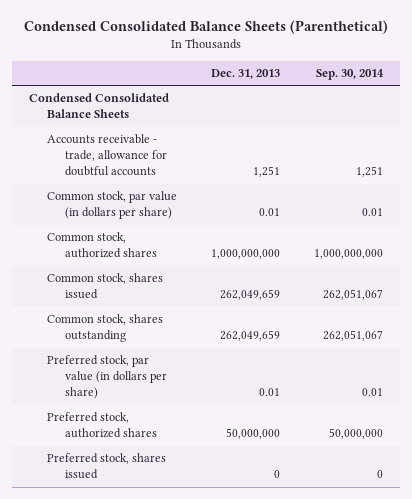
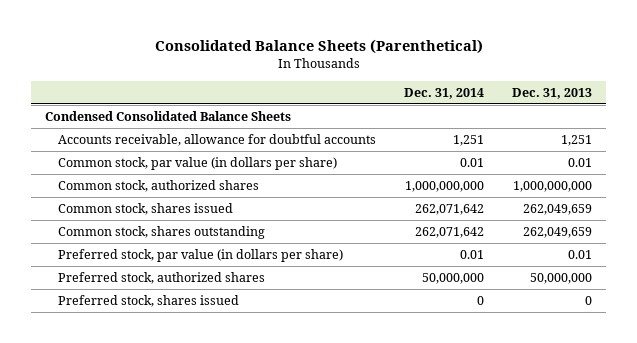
- Condensed Consolidated Balance Sheets (Parenthetical)
+ Consolidated Balance Sheets (Parenthetical)
- | Dec. 31, 2013 | Sep. 30, 2014
+ | Dec. 31, 2014 | Dec. 31, 2013
- Accounts receivable - trade, allowance for doubtful accounts | 1,251 | 1,251
+ Accounts receivable, allowance for doubtful accounts | 1,251 | 1,251

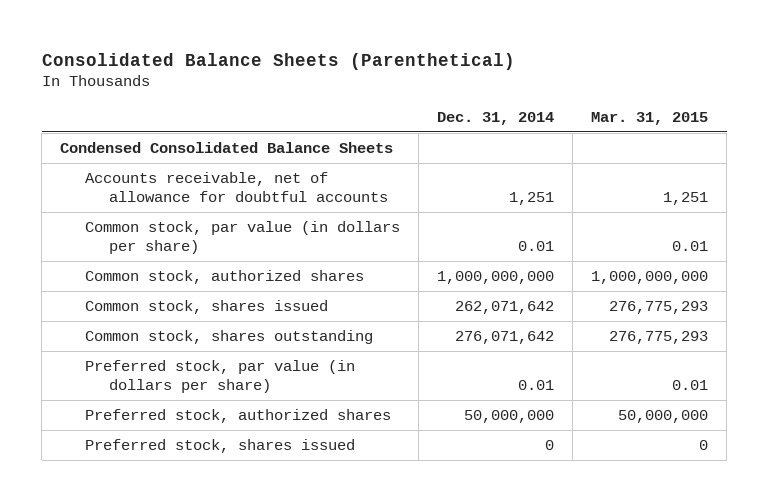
- | Dec. 31, 2014 | Dec. 31, 2013
+ | Dec. 31, 2014 | Mar. 31, 2015
- Accounts receivable, allowance for doubtful accounts | 1,251 | 1,251
+ Accounts receivable, net of allowance for doubtful accounts | 1,251 | 1,251
- Common stock, shares outstanding | 262,071,642 | 262,049,659
+ Common stock, shares outstanding | 276,071,642 | 276,775,293

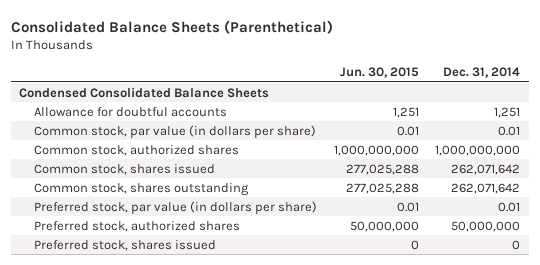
- | Dec. 31, 2014 | Mar. 31, 2015
+ | Jun. 30, 2015 | Dec. 31, 2014
- Accounts receivable, net of allowance for doubtful accounts | 1,251 | 1,251
+ Allowance for doubtful accounts | 1,251 | 1,251
- Common stock, shares outstanding | 276,071,642 | 276,775,293
+ Common stock, shares outstanding | 277,025,288 | 262,071,642

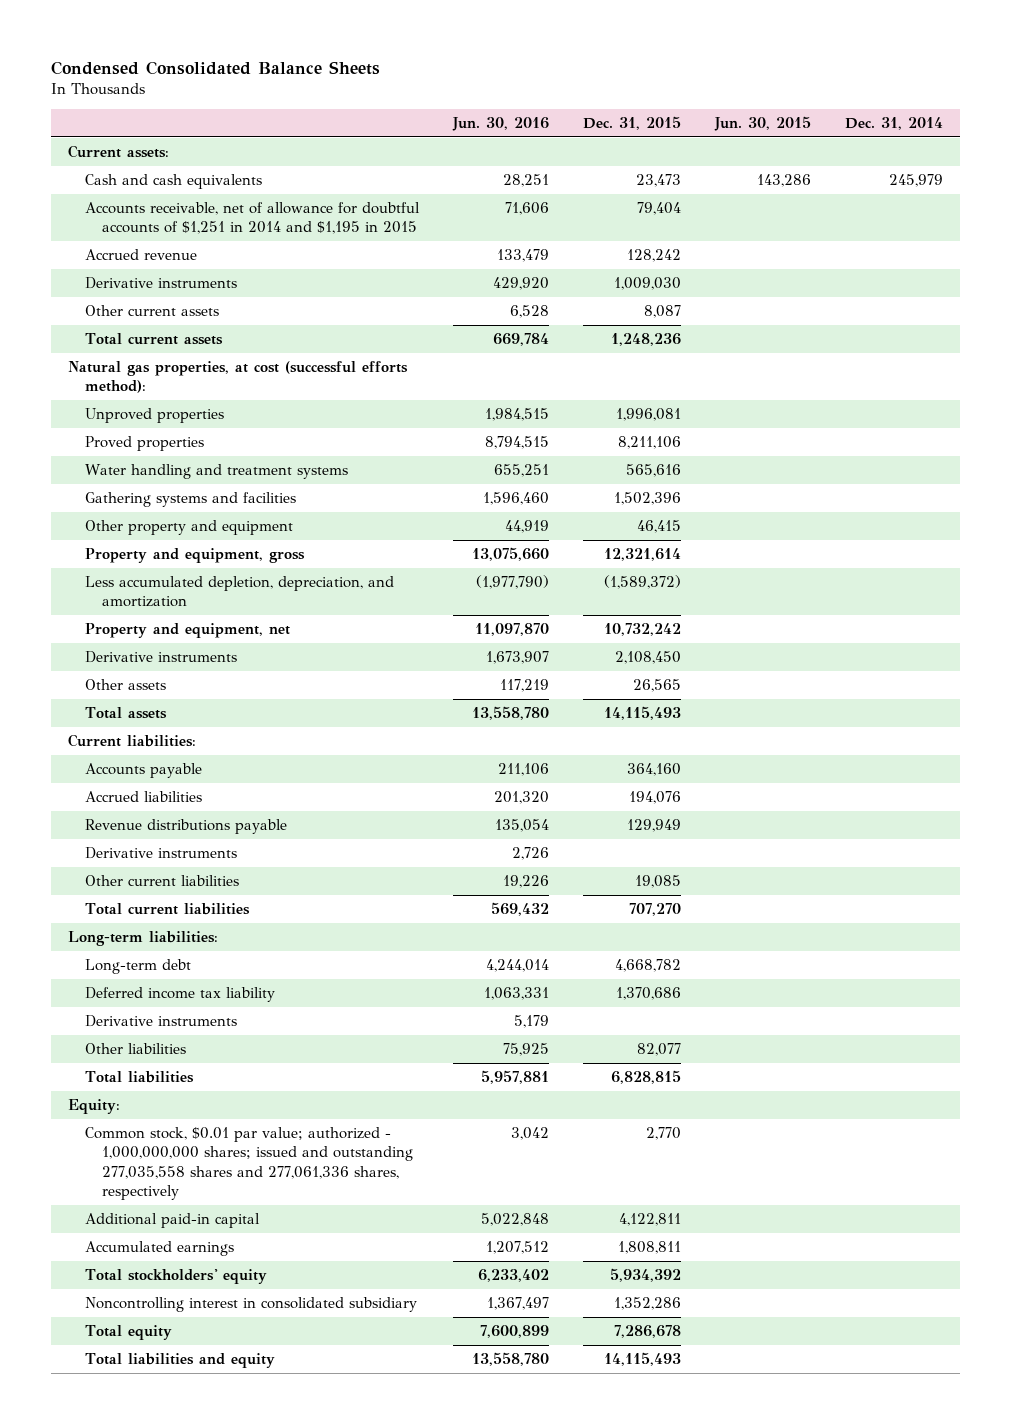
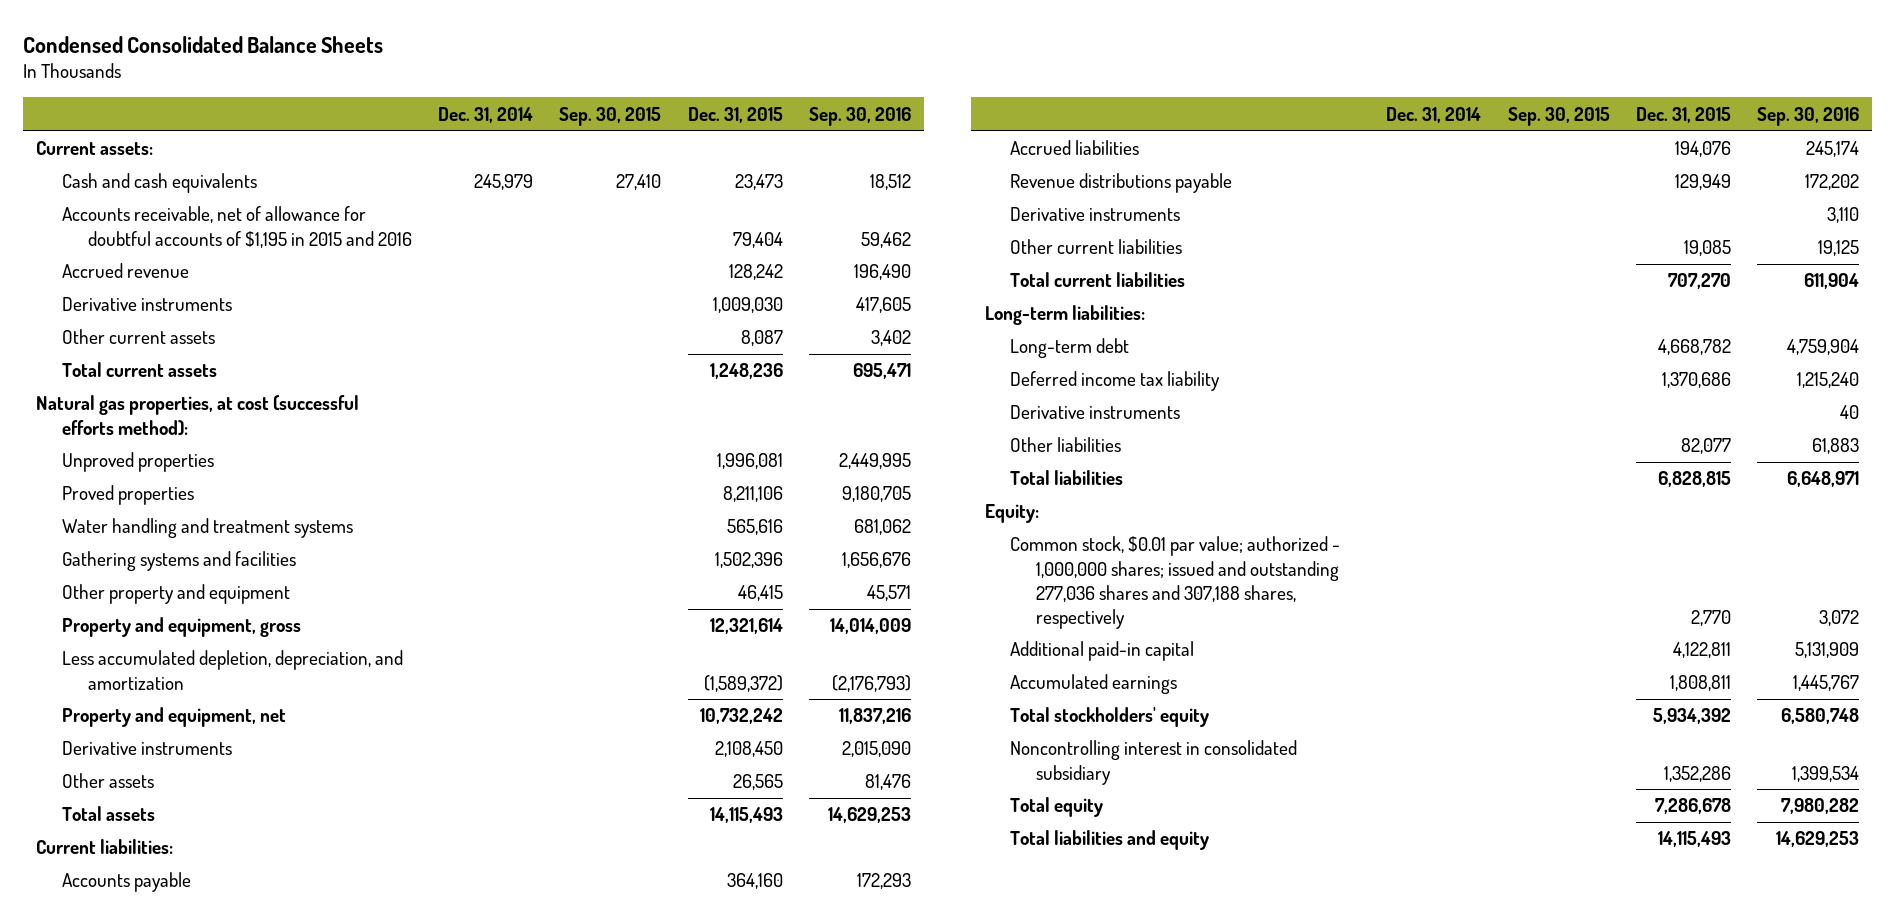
- | Jun. 30, 2016 | Dec. 31, 2015 | Jun. 30, 2015 | Dec. 31, 2014
+ | Dec. 31, 2014 | Sep. 30, 2015 | Dec. 31, 2015 | Sep. 30, 2016
- Accounts receivable, net of allowance for doubtful accounts of $1,251 in 2014 and $1,195 in 2015 | 71,606 | 79,404 | |
+ Accounts receivable, net of allowance for doubtful accounts of $1,195 in 2015 and 2016 | | | 79,404 | 59,462
- Common stock, $0.01 par value; authorized - 1,000,000,000 shares; issued and outstanding 277,035,558 shares and 277,061,336 shares, respectively | 3,042 | 2,770 | |
+ Common stock, $0.01 par value; authorized - 1,000,000 shares; issued and outstanding 277,036 shares and 307,188 shares, respectively | | | 2,770 | 3,072

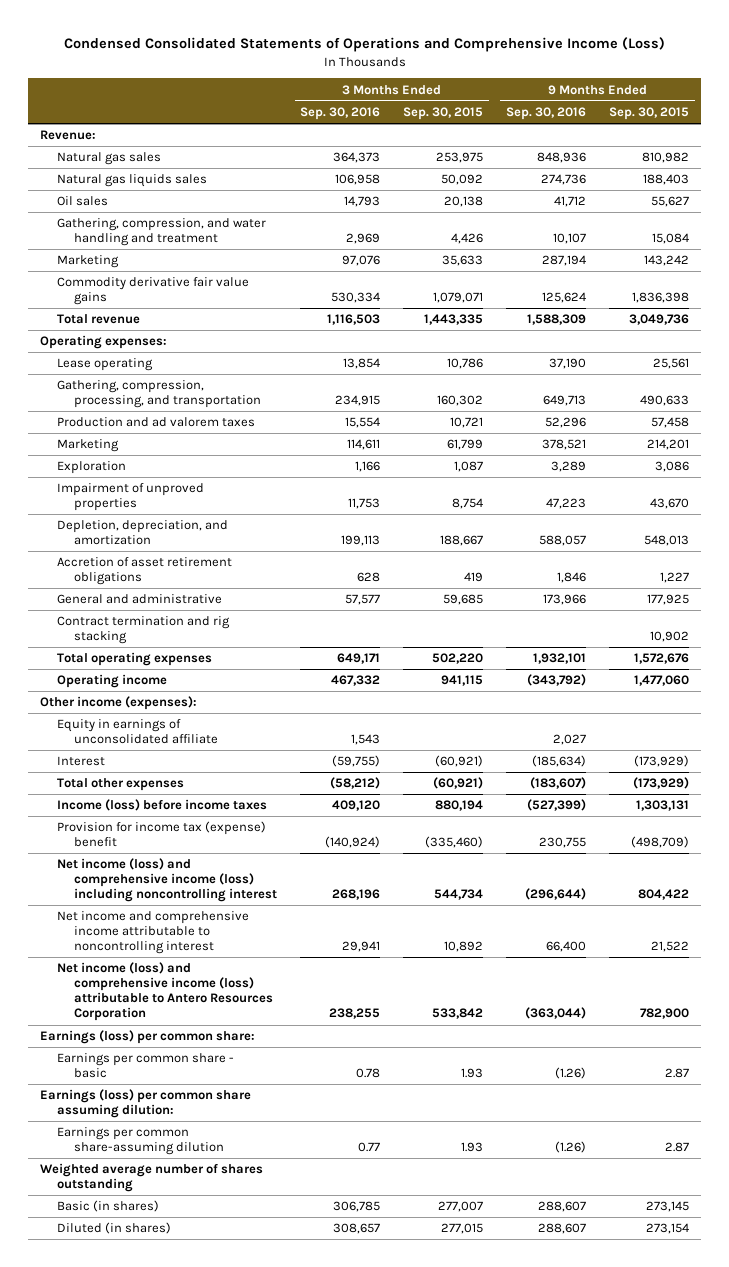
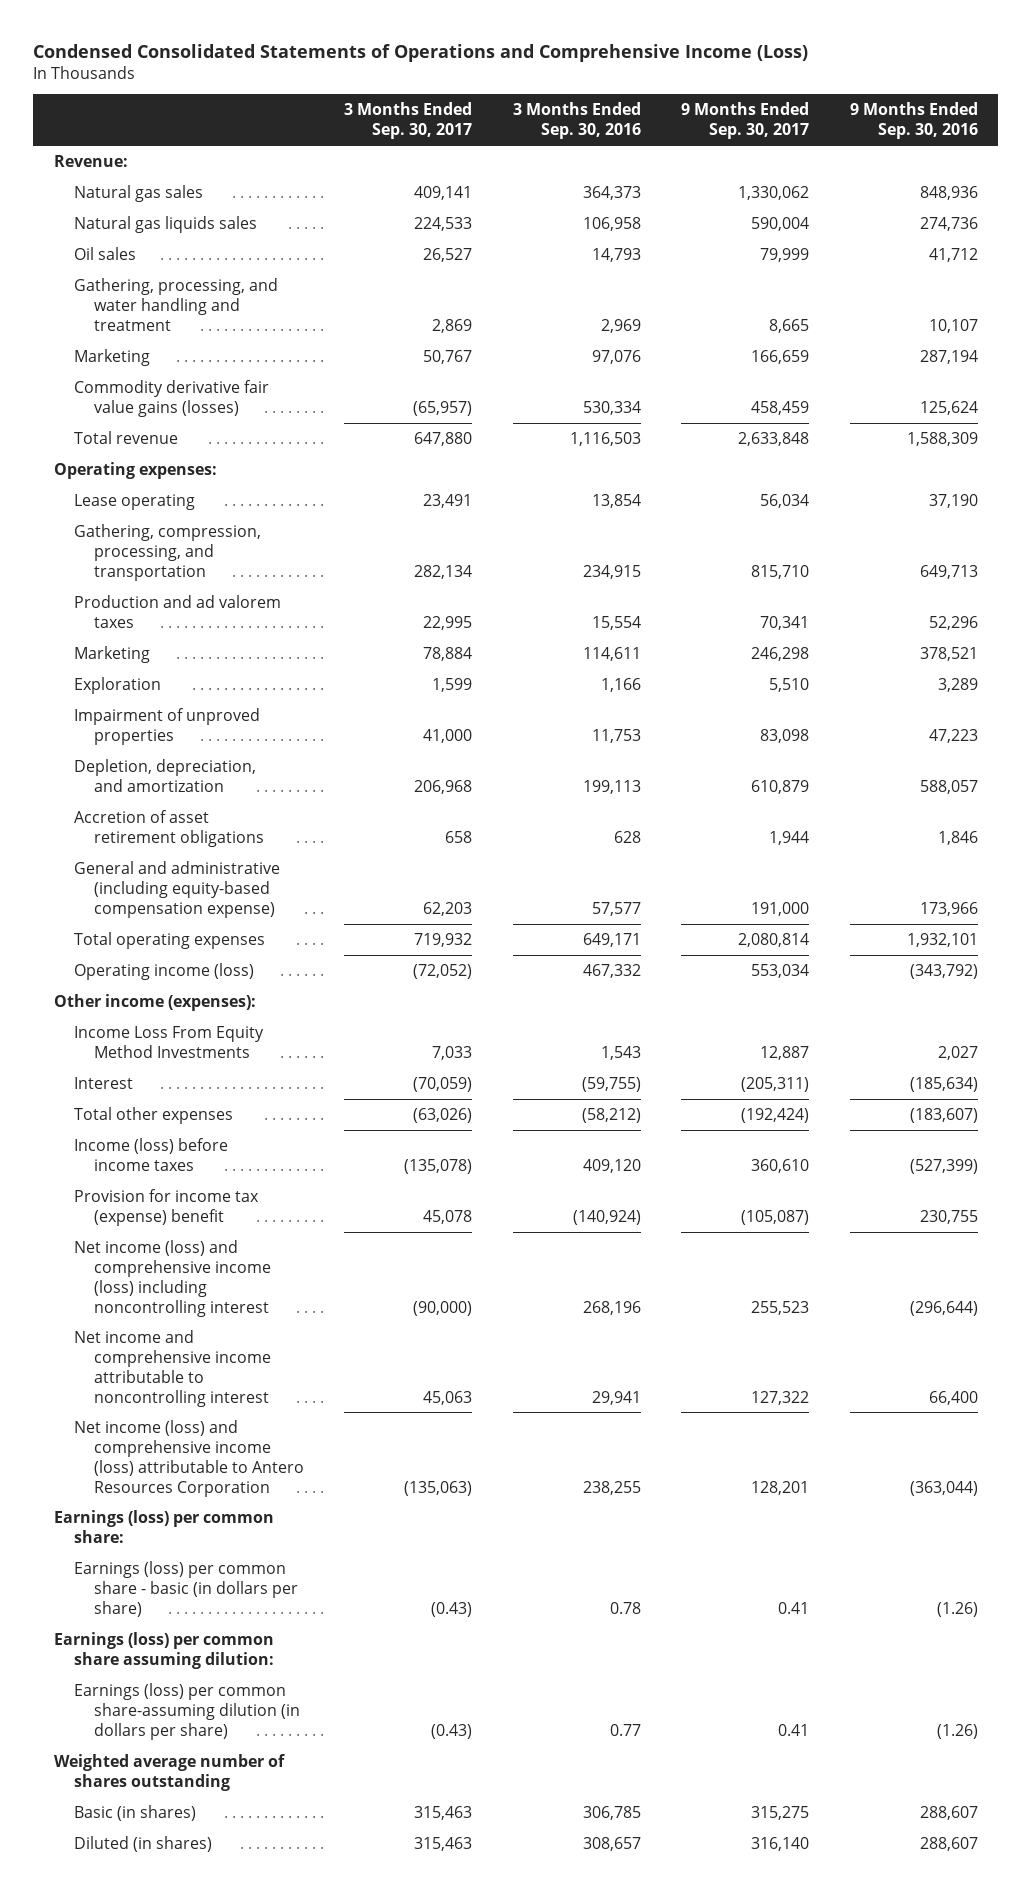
- | 3 Months Ended Sep. 30, 2016 | 3 Months Ended Sep. 30, 2015 | 9 Months Ended Sep. 30, 2016 | 9 Months Ended Sep. 30, 2015
+ | 3 Months Ended Sep. 30, 2017 | 3 Months Ended Sep. 30, 2016 | 9 Months Ended Sep. 30, 2017 | 9 Months Ended Sep. 30, 2016
- Gathering, compression, and water handling and treatment | 2,969 | 4,426 | 10,107 | 15,084
+ Gathering, processing, and water handling and treatment | 2,869 | 2,969 | 8,665 | 10,107
- Commodity derivative fair value gains | 530,334 | 1,079,071 | 125,624 | 1,836,398
+ Commodity derivative fair value gains (losses) | (65,957) | 530,334 | 458,459 | 125,624
- General and administrative | 57,577 | 59,685 | 173,966 | 177,925
- Contract termination and rig stacking | | | | 10,902
+ General and administrative (including equity-based compensation expense) | 62,203 | 57,577 | 191,000 | 173,966
- Operating income | 467,332 | 941,115 | (343,792) | 1,477,060
+ Operating income (loss) | (72,052) | 467,332 | 553,034 | (343,792)
- Equity in earnings of unconsolidated affiliate | 1,543 | | 2,027 |
+ Income Loss From Equity Method Investments | 7,033 | 1,543 | 12,887 | 2,027
- Earnings per common share - basic | 0.78 | 1.93 | (1.26) | 2.87
+ Earnings (loss) per common share - basic (in dollars per share) | (0.43) | 0.78 | 0.41 | (1.26)
- Earnings per common share-assuming dilution | 0.77 | 1.93 | (1.26) | 2.87
+ Earnings (loss) per common share-assuming dilution (in dollars per share) | (0.43) | 0.77 | 0.41 | (1.26)

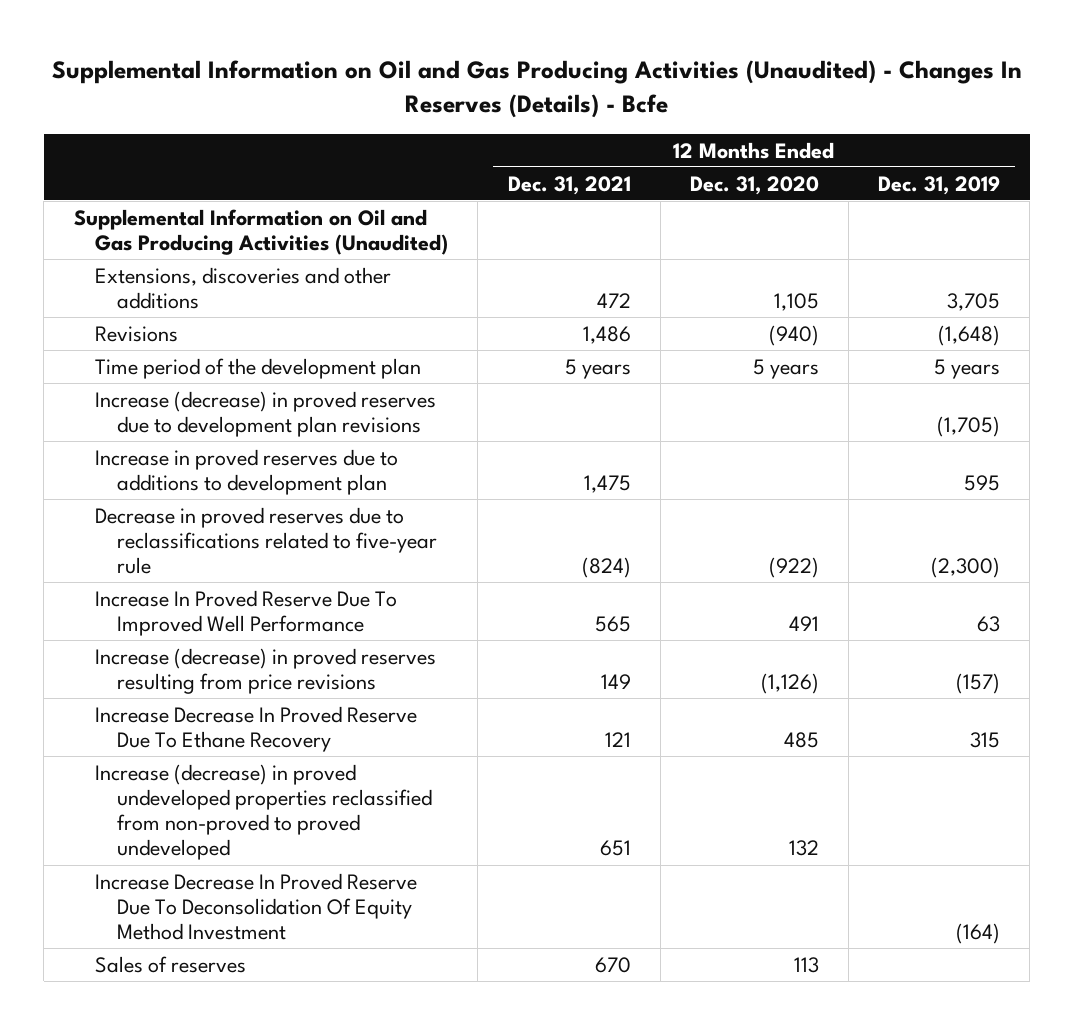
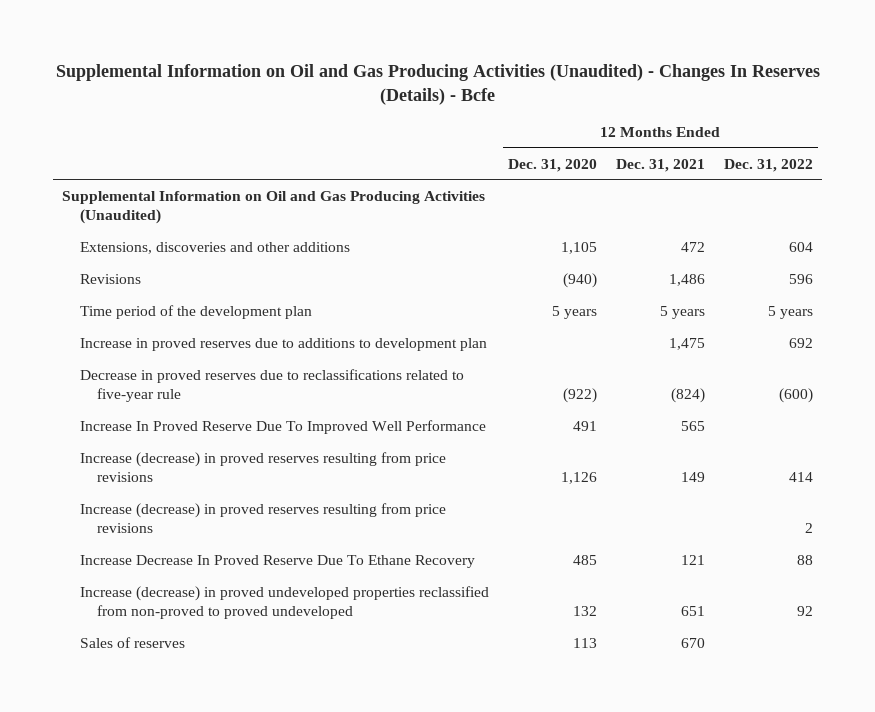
- | 12 Months Ended Dec. 31, 2021 | 12 Months Ended Dec. 31, 2020 | 12 Months Ended Dec. 31, 2019
+ | 12 Months Ended Dec. 31, 2020 | 12 Months Ended Dec. 31, 2021 | 12 Months Ended Dec. 31, 2022
- Increase (decrease) in proved reserves due to development plan revisions | | | (1,705)
- Increase (decrease) in proved reserves resulting from price revisions | 149 | (1,126) | (157)
+ Increase (decrease) in proved reserves resulting from price revisions | 1,126 | 149 | 414
+ Increase (decrease) in proved reserves resulting from price revisions | | | 2
- Increase Decrease In Proved Reserve Due To Deconsolidation Of Equity Method Investment | | | (164)

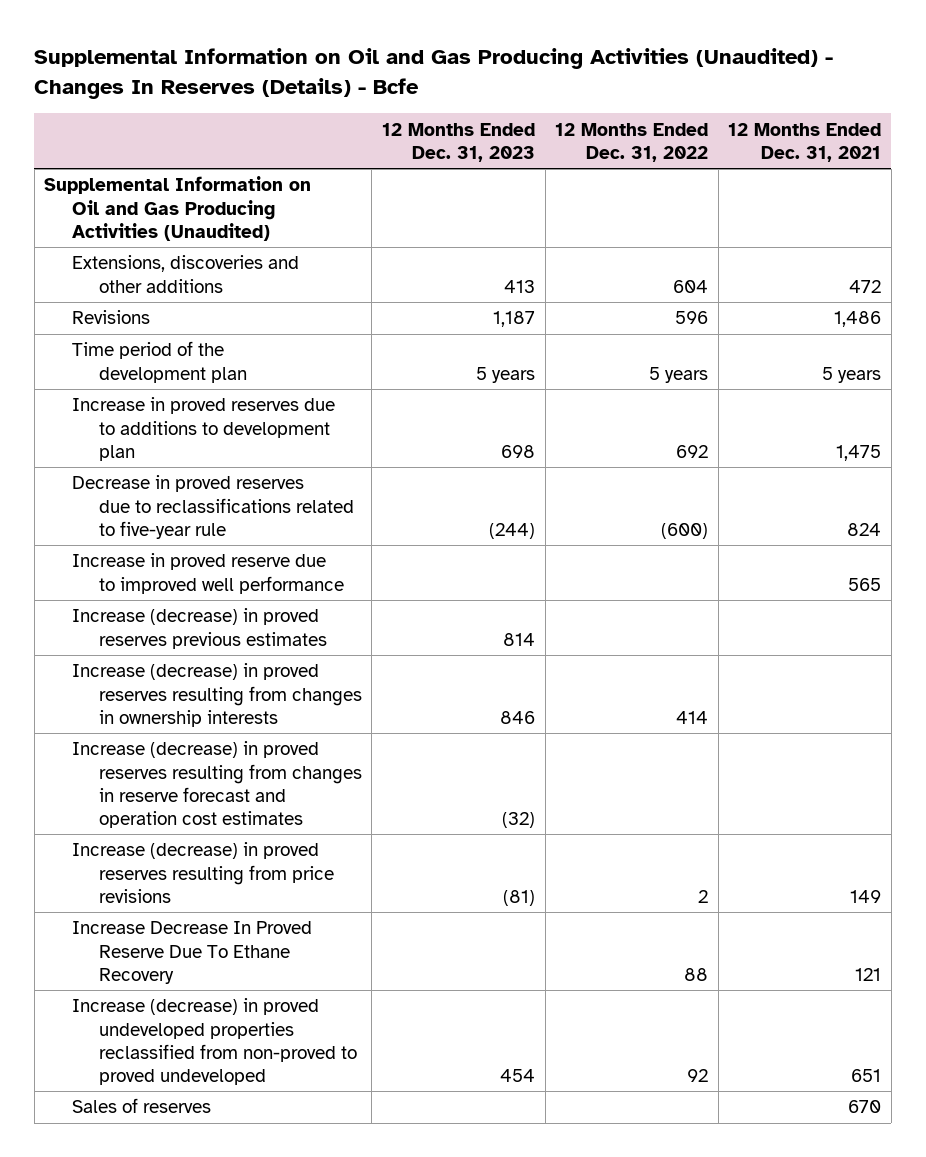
- | 12 Months Ended Dec. 31, 2020 | 12 Months Ended Dec. 31, 2021 | 12 Months Ended Dec. 31, 2022
+ | 12 Months Ended Dec. 31, 2023 | 12 Months Ended Dec. 31, 2022 | 12 Months Ended Dec. 31, 2021
- Decrease in proved reserves due to reclassifications related to five-year rule | (922) | (824) | (600)
- Increase In Proved Reserve Due To Improved Well Performance | 491 | 565 |
- Increase (decrease) in proved reserves resulting from price revisions | 1,126 | 149 | 414
- Increase (decrease) in proved reserves resulting from price revisions | | | 2
+ Decrease in proved reserves due to reclassifications related to five-year rule | (244) | (600) | 824
+ Increase in proved reserve due to improved well performance | | | 565
+ Increase (decrease) in proved reserves previous estimates | 814 | |
+ Increase (decrease) in proved reserves resulting from changes in ownership interests | 846 | 414 |
+ Increase (decrease) in proved reserves resulting from changes in reserve forecast and operation cost estimates | (32) | |
+ Increase (decrease) in proved reserves resulting from price revisions | (81) | 2 | 149

